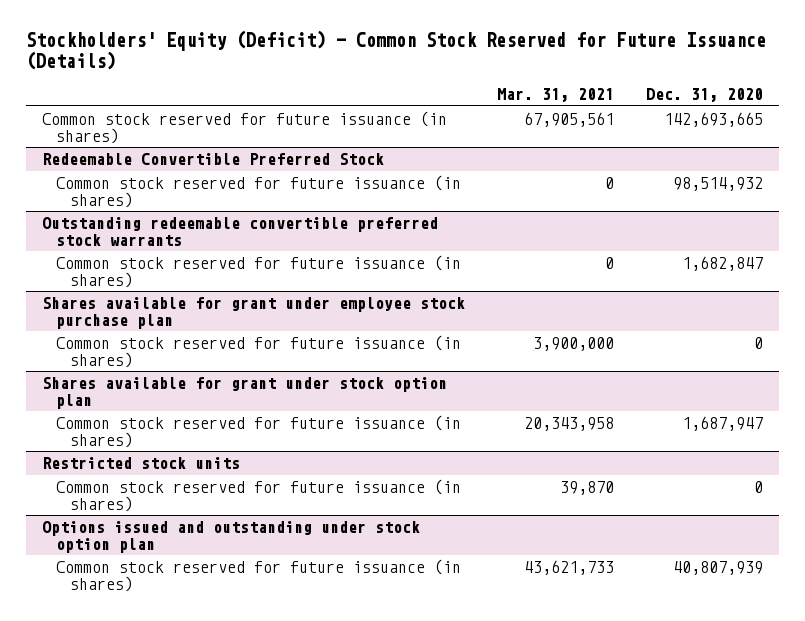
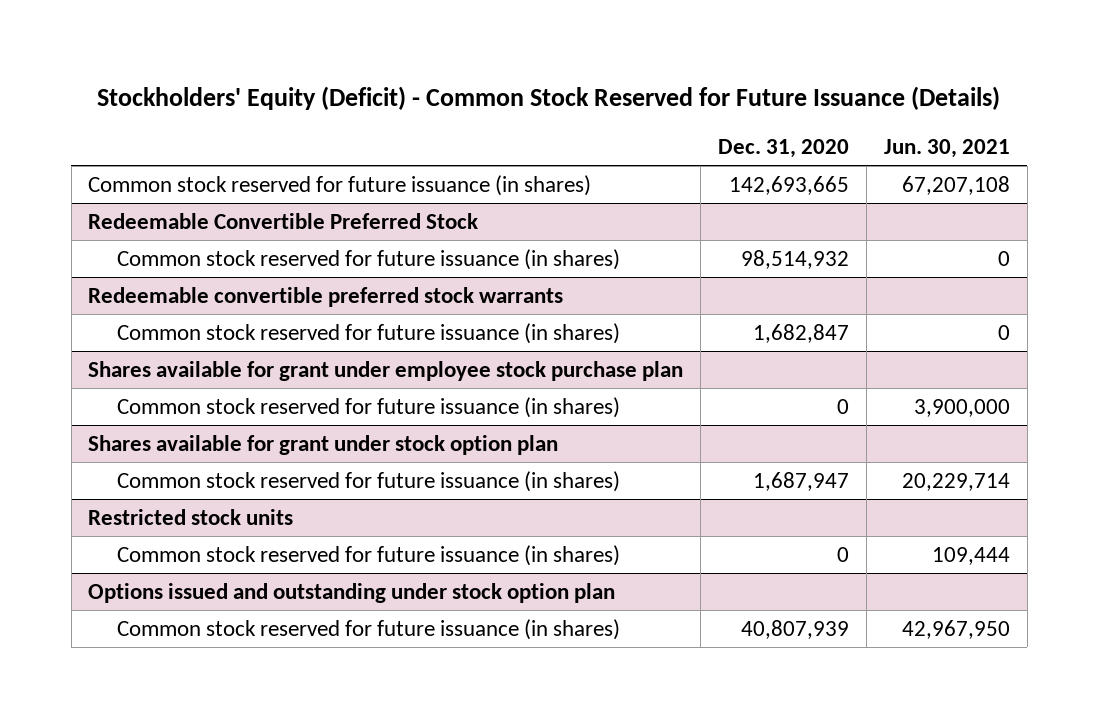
- | Mar. 31, 2021 | Dec. 31, 2020
+ | Dec. 31, 2020 | Jun. 30, 2021
- Outstanding redeemable convertible preferred stock warrants
+ Redeemable convertible preferred stock warrants

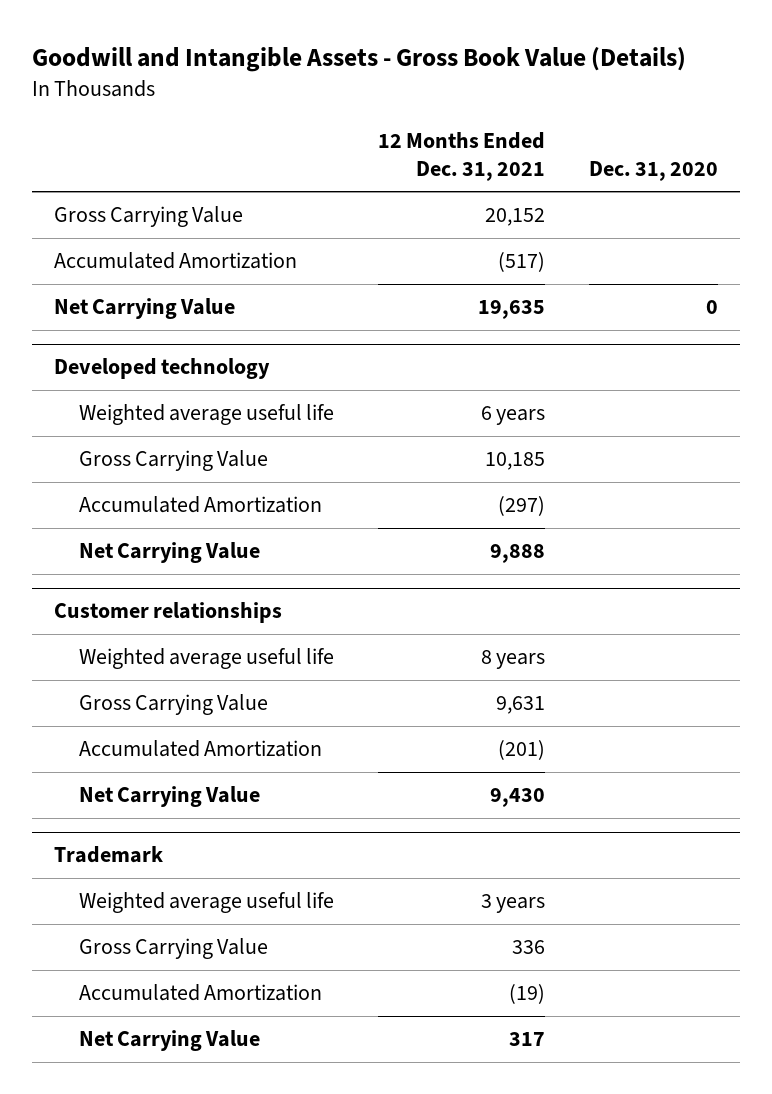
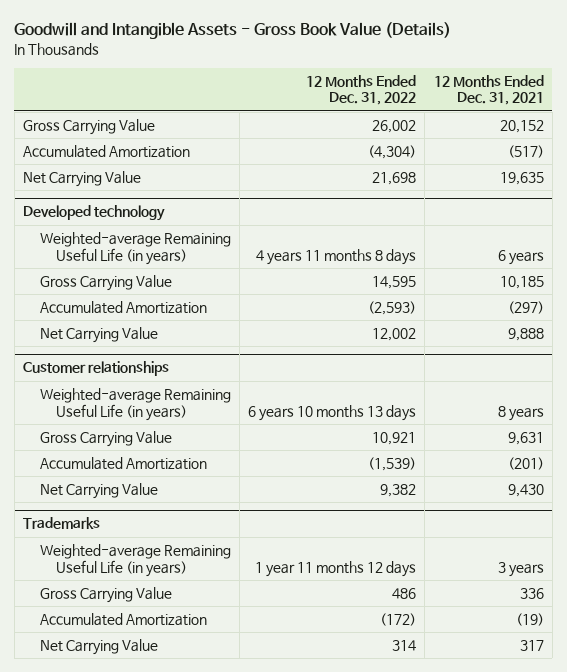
- | 12 Months Ended Dec. 31, 2021 | Dec. 31, 2020
+ | 12 Months Ended Dec. 31, 2022 | 12 Months Ended Dec. 31, 2021
@ Developed technology
- Weighted average useful life | 6 years |
+ Weighted-average Remaining Useful Life (in years) | 4 years 11 months 8 days | 6 years
@ Customer relationships
- Weighted average useful life | 8 years |
+ Weighted-average Remaining Useful Life (in years) | 6 years 10 months 13 days | 8 years
- Trademark
- Weighted average useful life | 3 years |
+ Trademarks
+ Weighted-average Remaining Useful Life (in years) | 1 year 11 months 12 days | 3 years

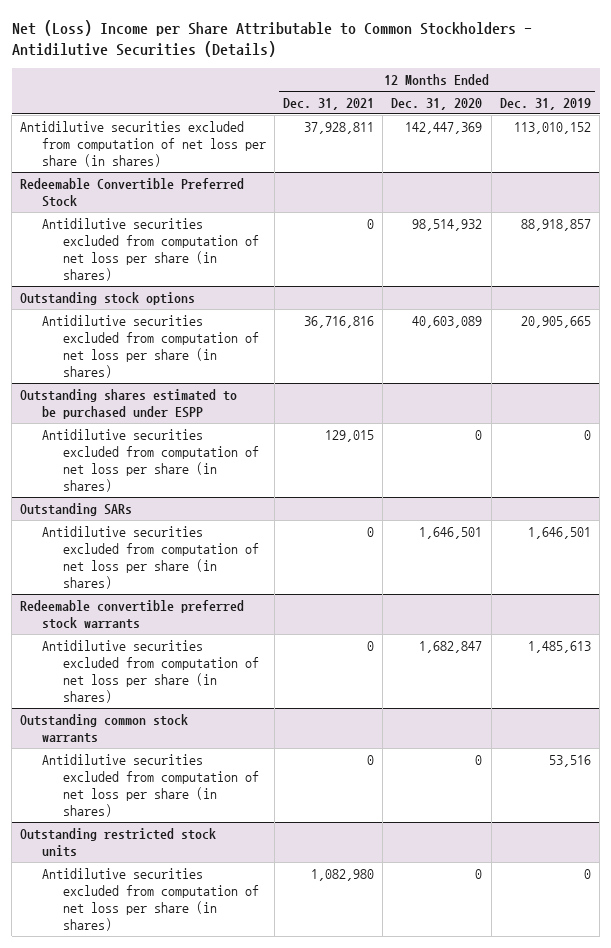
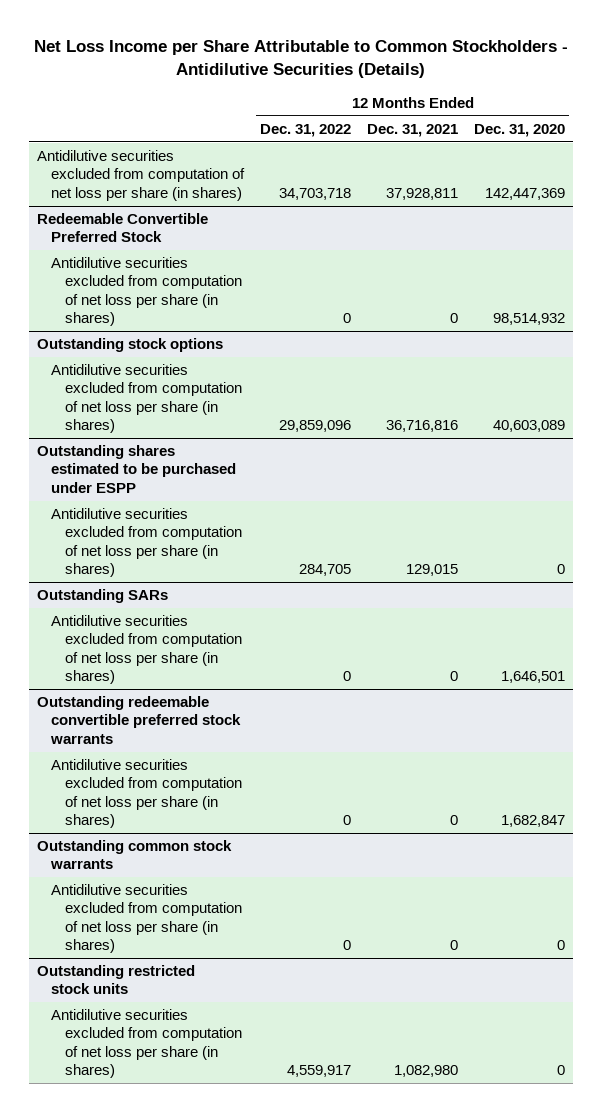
- Net (Loss) Income per Share Attributable to Common Stockholders - Antidilutive Securities (Details)
+ Net Loss Income per Share Attributable to Common Stockholders - Antidilutive Securities (Details)
- | 12 Months Ended Dec. 31, 2021 | 12 Months Ended Dec. 31, 2020 | 12 Months Ended Dec. 31, 2019
+ | 12 Months Ended Dec. 31, 2022 | 12 Months Ended Dec. 31, 2021 | 12 Months Ended Dec. 31, 2020
- Redeemable convertible preferred stock warrants
+ Outstanding redeemable convertible preferred stock warrants

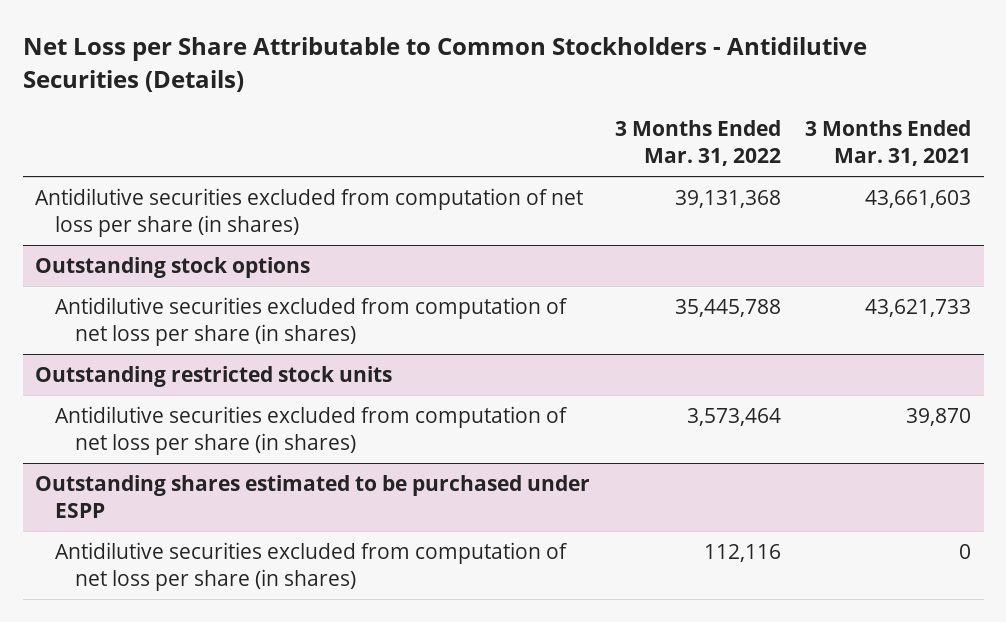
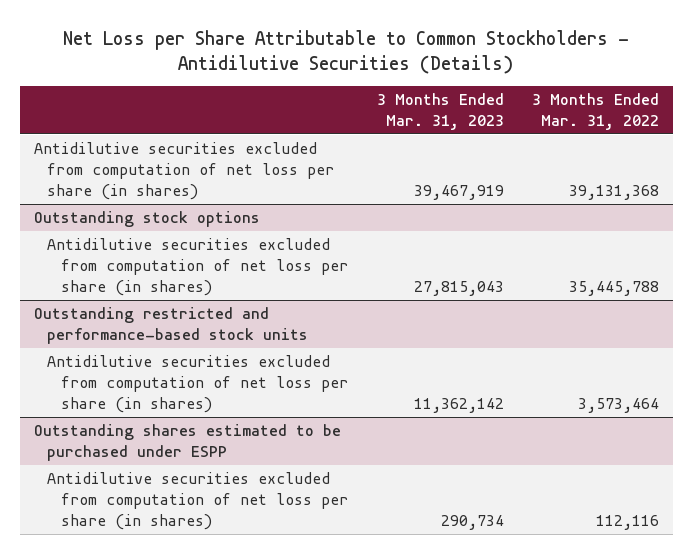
- | 3 Months Ended Mar. 31, 2022 | 3 Months Ended Mar. 31, 2021
+ | 3 Months Ended Mar. 31, 2023 | 3 Months Ended Mar. 31, 2022
- Outstanding restricted stock units
+ Outstanding restricted and performance-based stock units

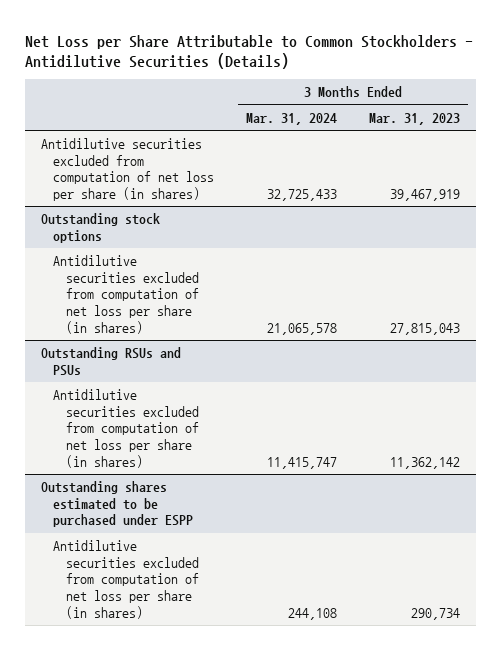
- | 3 Months Ended Mar. 31, 2023 | 3 Months Ended Mar. 31, 2022
+ | 3 Months Ended Mar. 31, 2024 | 3 Months Ended Mar. 31, 2023
- Outstanding restricted and performance-based stock units
+ Outstanding RSUs and PSUs

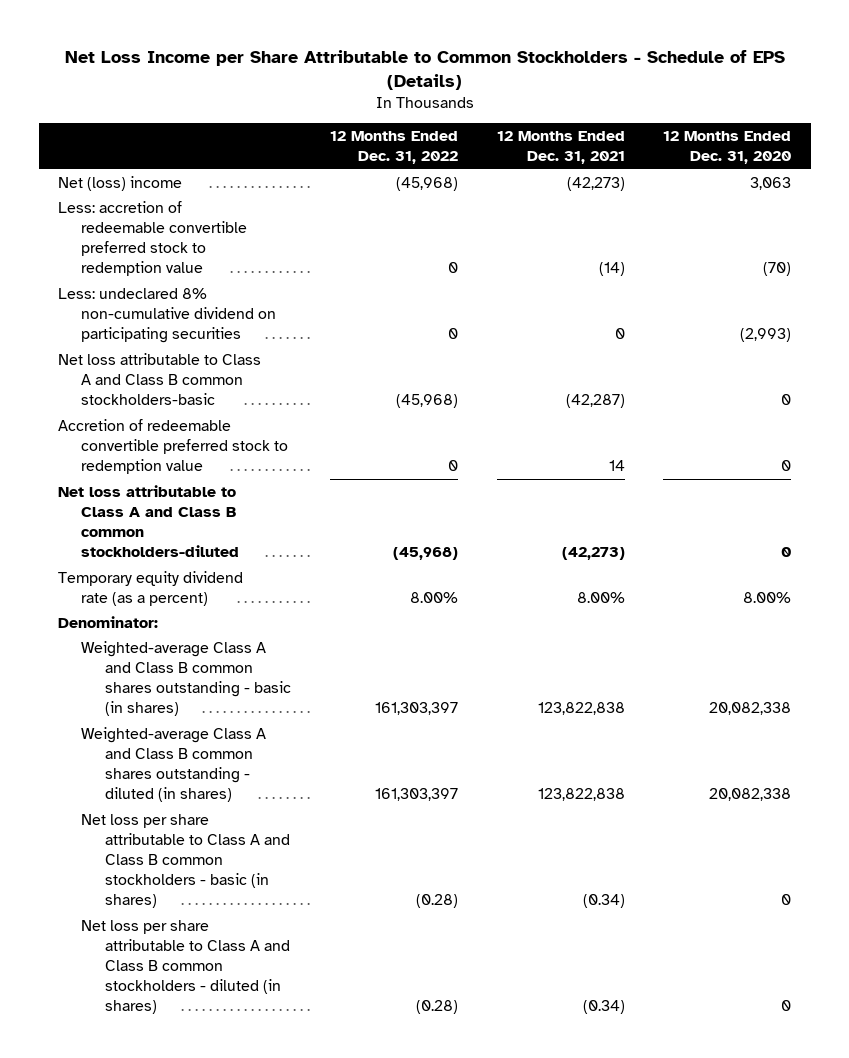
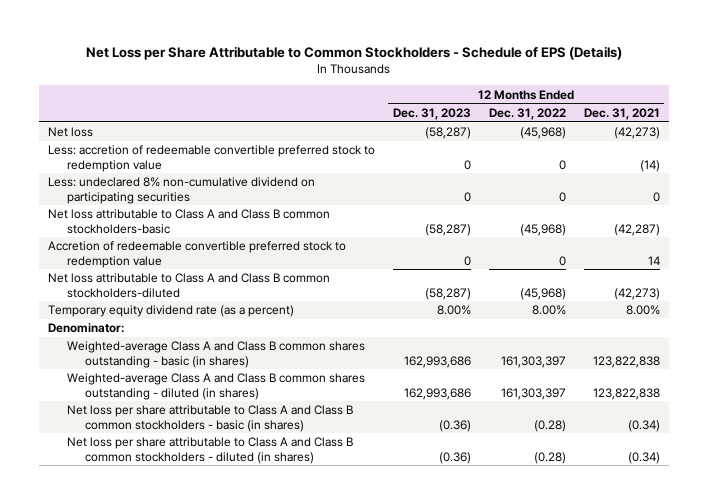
- Net Loss Income per Share Attributable to Common Stockholders - Schedule of EPS (Details)
+ Net Loss per Share Attributable to Common Stockholders - Schedule of EPS (Details)
- | 12 Months Ended Dec. 31, 2022 | 12 Months Ended Dec. 31, 2021 | 12 Months Ended Dec. 31, 2020
+ | 12 Months Ended Dec. 31, 2023 | 12 Months Ended Dec. 31, 2022 | 12 Months Ended Dec. 31, 2021
- Net (loss) income | (45,968) | (42,273) | 3,063
+ Net loss | (58,287) | (45,968) | (42,273)

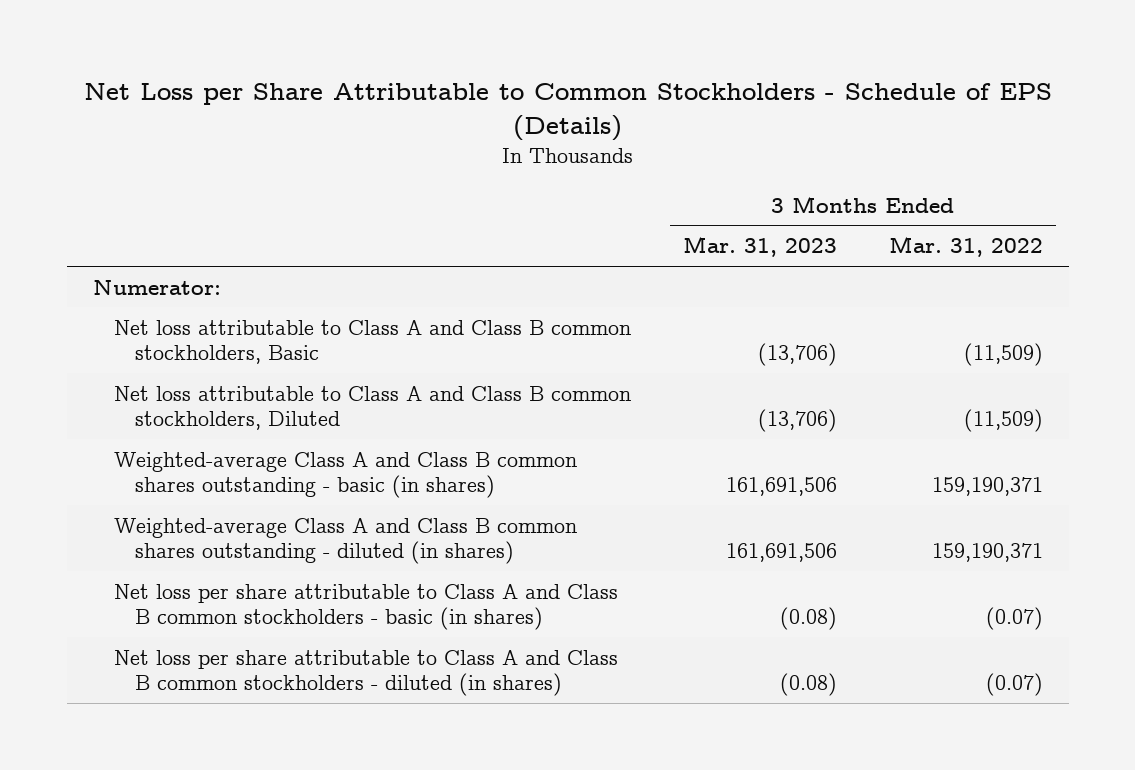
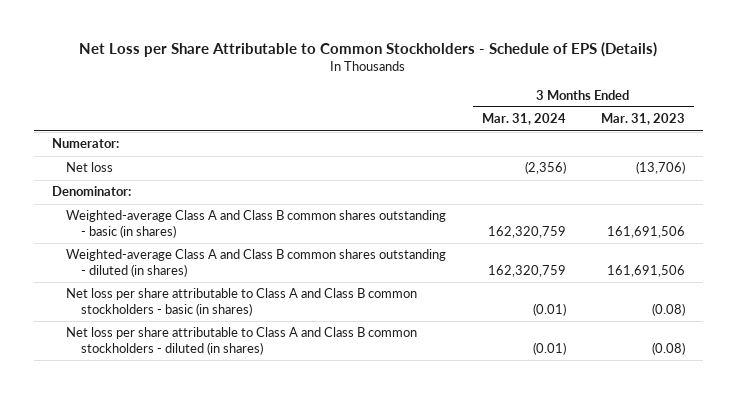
- | 3 Months Ended Mar. 31, 2023 | 3 Months Ended Mar. 31, 2022
+ | 3 Months Ended Mar. 31, 2024 | 3 Months Ended Mar. 31, 2023
- Net loss attributable to Class A and Class B common stockholders, Basic | (13,706) | (11,509)
- Net loss attributable to Class A and Class B common stockholders, Diluted | (13,706) | (11,509)
+ Net loss | (2,356) | (13,706)
+ Denominator:

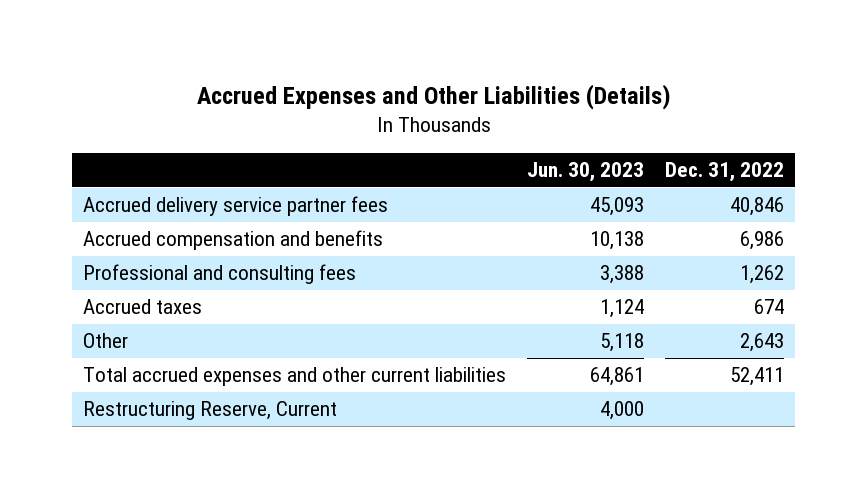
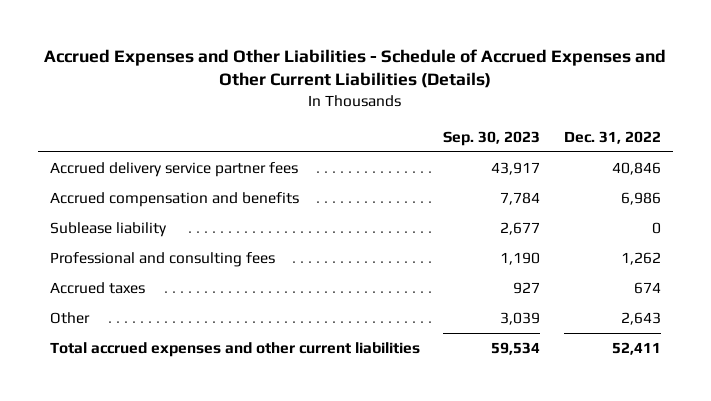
- Accrued Expenses and Other Liabilities (Details)
+ Accrued Expenses and Other Liabilities - Schedule of Accrued Expenses and Other Current Liabilities (Details)
- | Jun. 30, 2023 | Dec. 31, 2022
+ | Sep. 30, 2023 | Dec. 31, 2022
+ Sublease liability | 2,677 | 0
- Restructuring Reserve, Current | 4,000 |

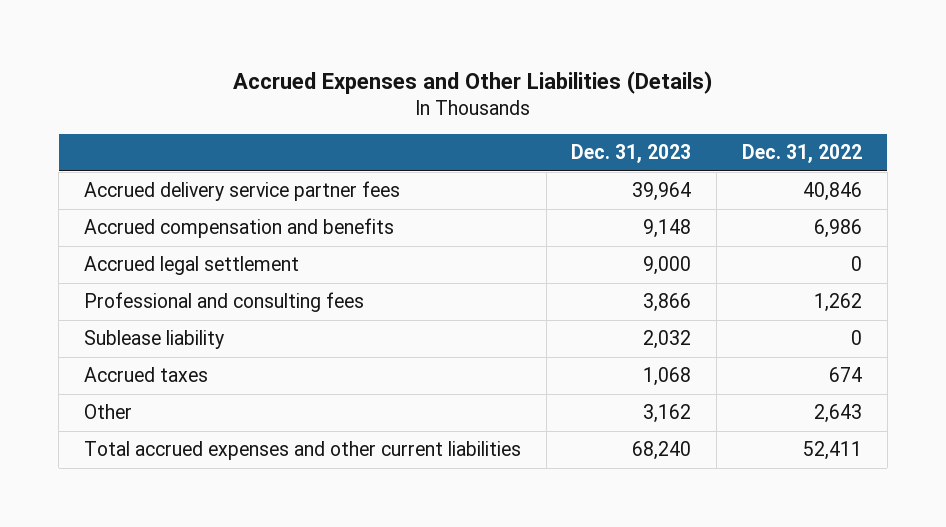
- Accrued Expenses and Other Liabilities - Schedule of Accrued Expenses and Other Current Liabilities (Details)
+ Accrued Expenses and Other Liabilities (Details)
- | Sep. 30, 2023 | Dec. 31, 2022
+ | Dec. 31, 2023 | Dec. 31, 2022
+ Accrued legal settlement | 9,000 | 0
moved down: Sublease liability | 2,032 | 0

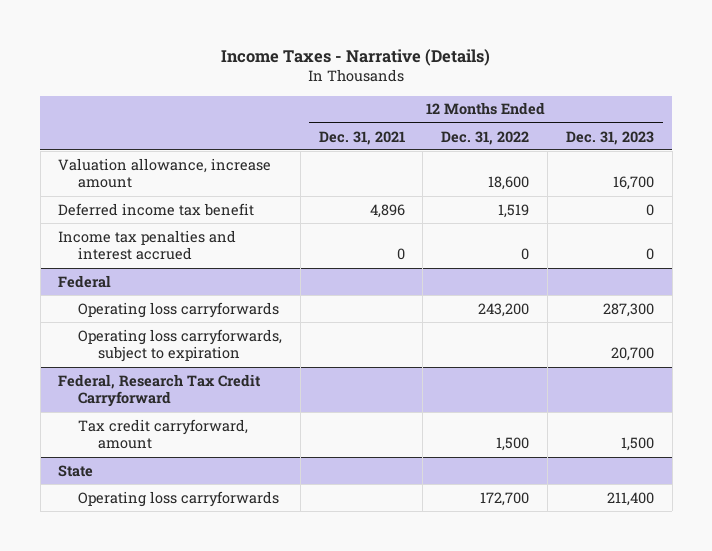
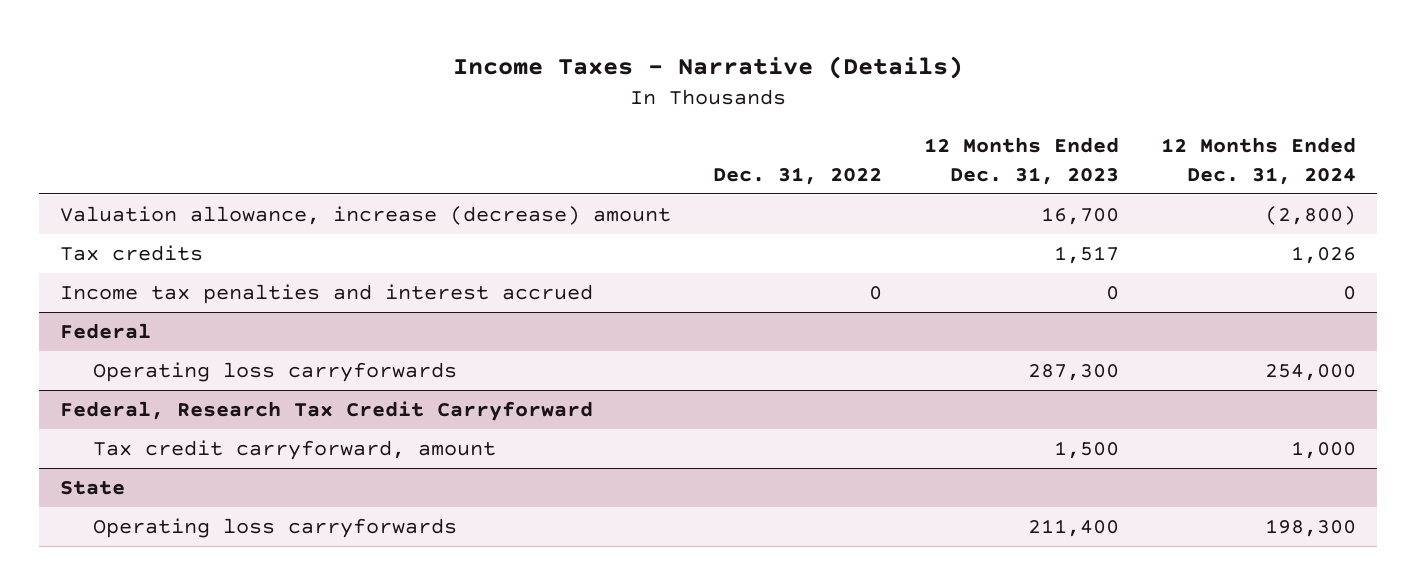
- | 12 Months Ended Dec. 31, 2021 | 12 Months Ended Dec. 31, 2022 | 12 Months Ended Dec. 31, 2023
+ | Dec. 31, 2022 | 12 Months Ended Dec. 31, 2023 | 12 Months Ended Dec. 31, 2024
- Valuation allowance, increase amount | | 18,600 | 16,700
- Deferred income tax benefit | 4,896 | 1,519 | 0
+ Valuation allowance, increase (decrease) amount | | 16,700 | (2,800)
+ Tax credits | | 1,517 | 1,026
@ Federal
- Operating loss carryforwards, subject to expiration | | | 20,700

